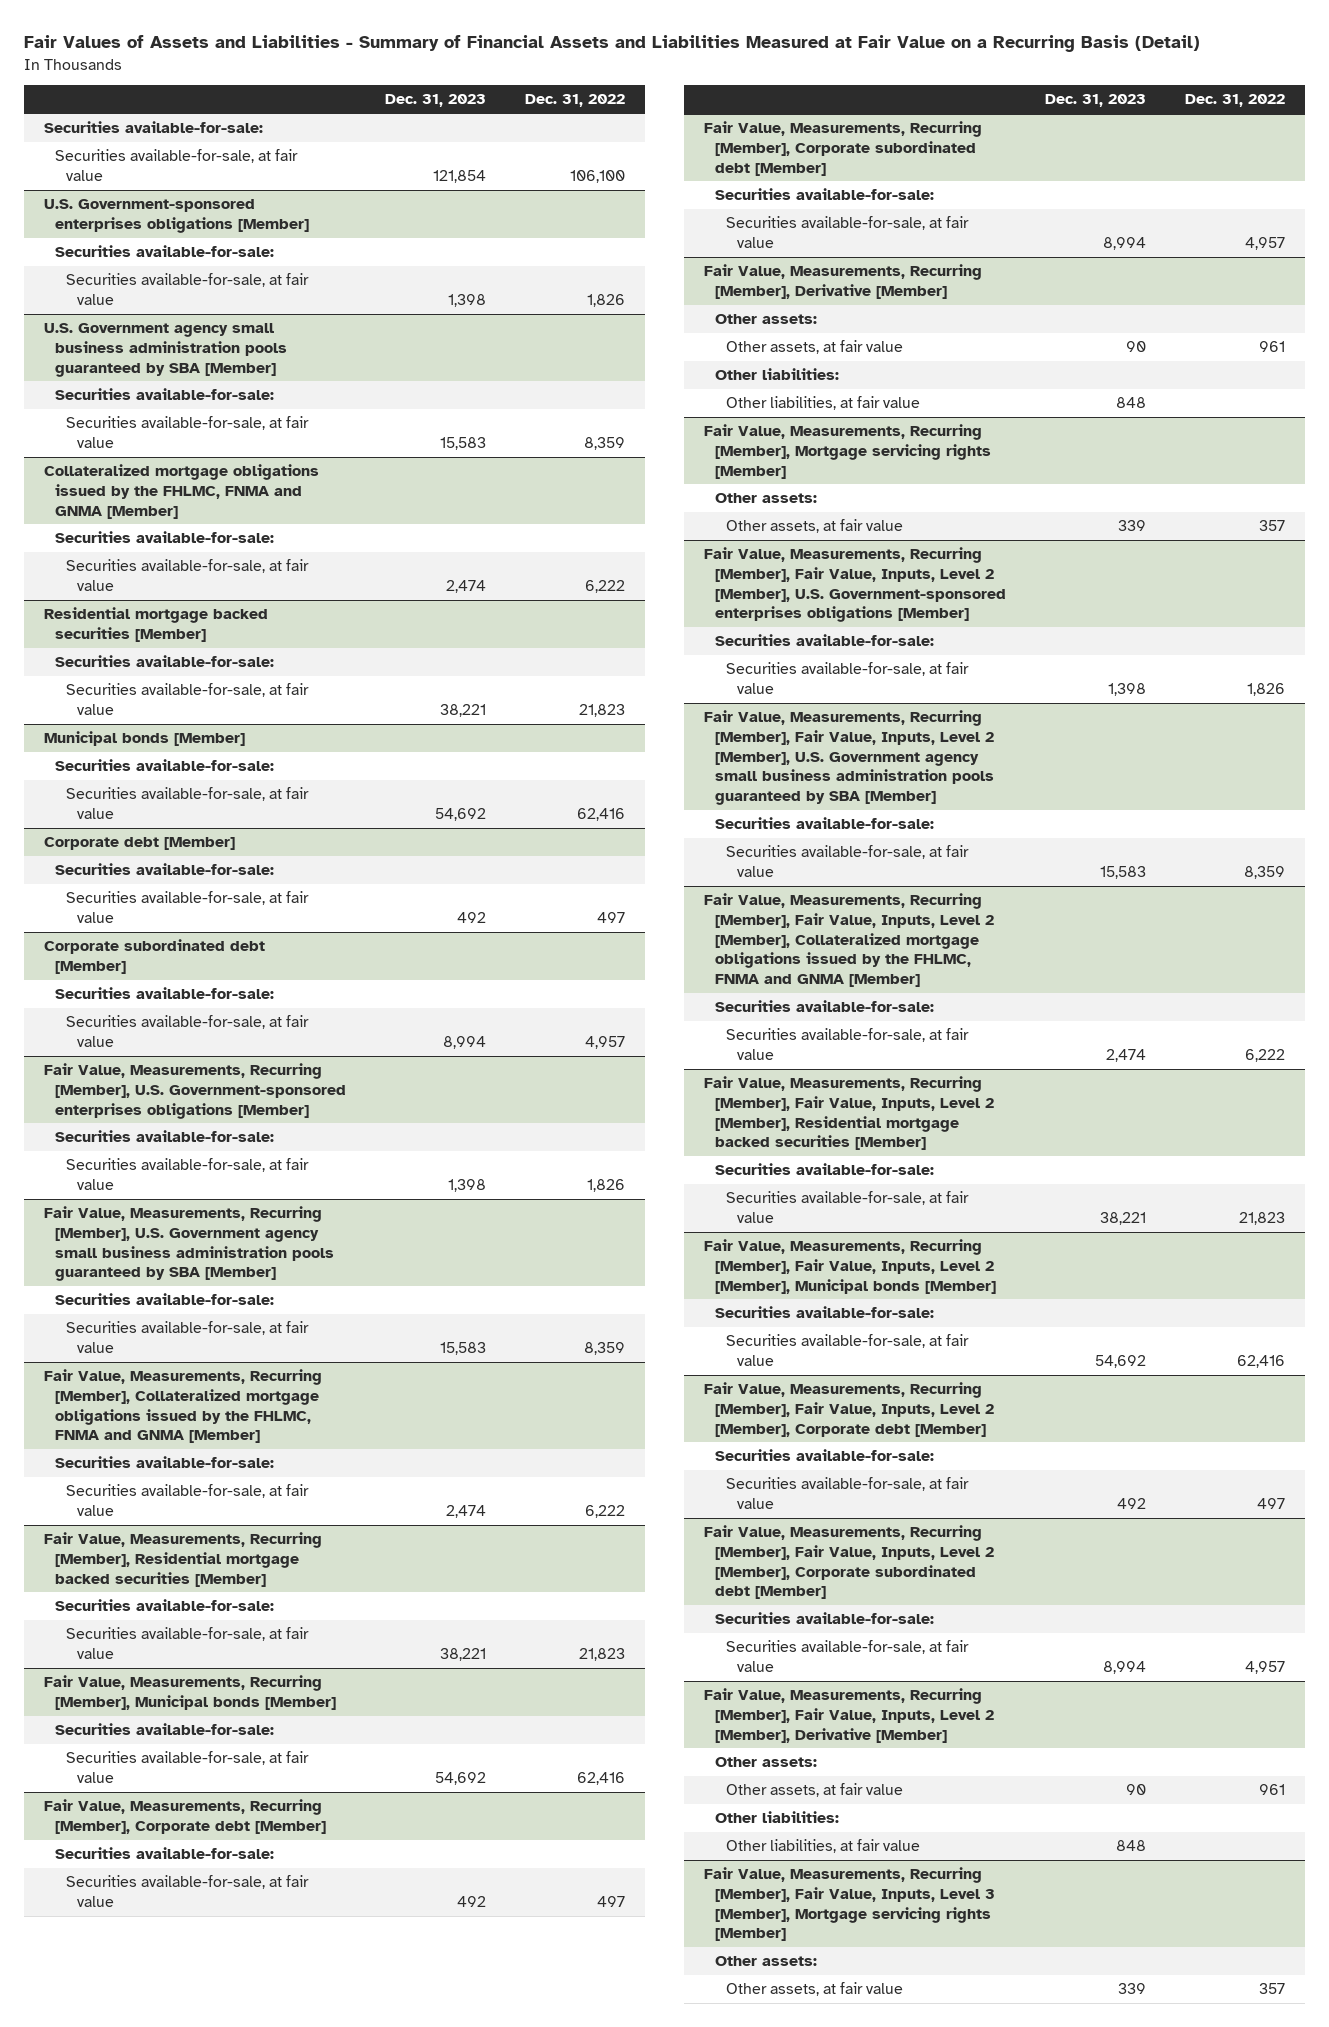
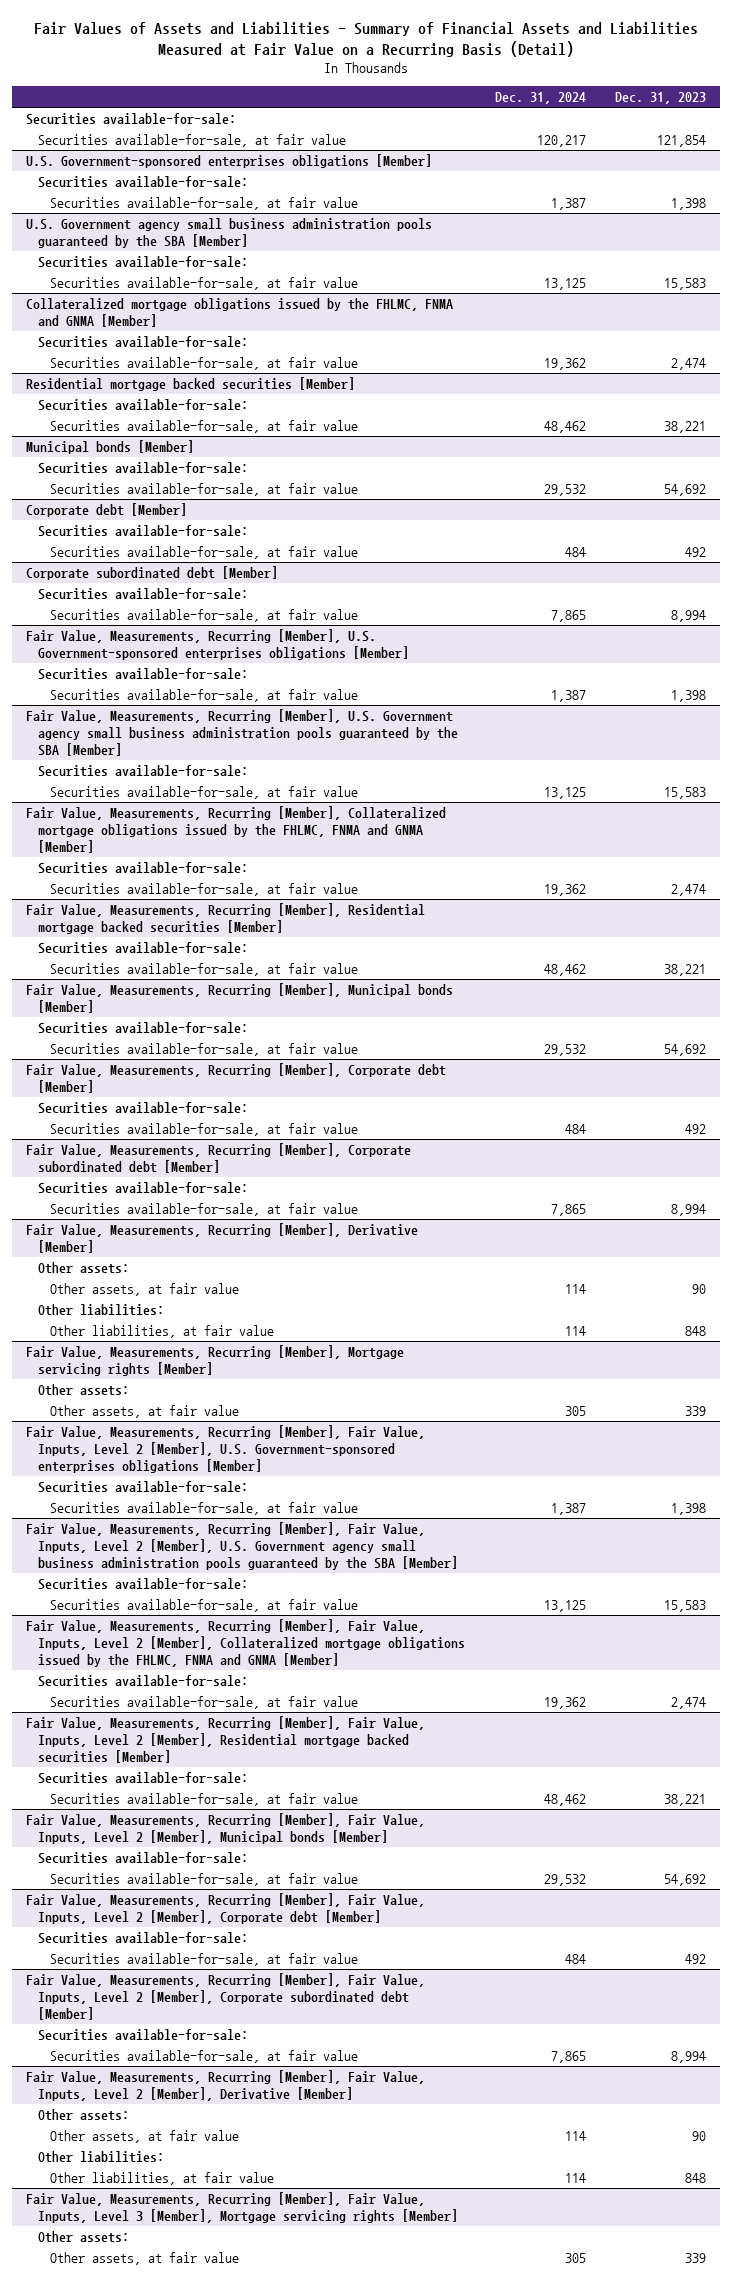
- | Dec. 31, 2023 | Dec. 31, 2022
+ | Dec. 31, 2024 | Dec. 31, 2023
- U.S. Government agency small business administration pools guaranteed by SBA [Member]
+ U.S. Government agency small business administration pools guaranteed by the SBA [Member]
- Fair Value, Measurements, Recurring [Member], U.S. Government agency small business administration pools guaranteed by SBA [Member]
+ Fair Value, Measurements, Recurring [Member], U.S. Government agency small business administration pools guaranteed by the SBA [Member]
- Fair Value, Measurements, Recurring [Member], Fair Value, Inputs, Level 2 [Member], U.S. Government agency small business administration pools guaranteed by SBA [Member]
+ Fair Value, Measurements, Recurring [Member], Fair Value, Inputs, Level 2 [Member], U.S. Government agency small business administration pools guaranteed by the SBA [Member]

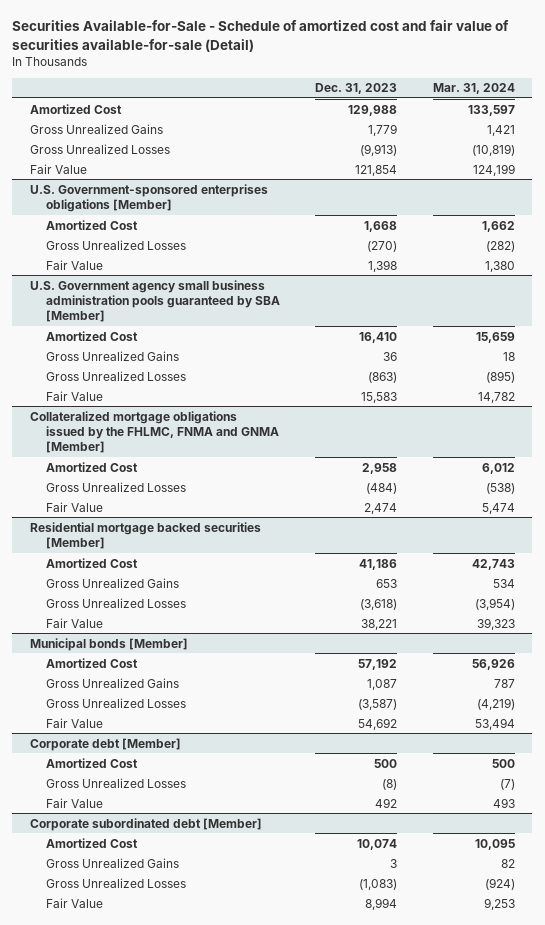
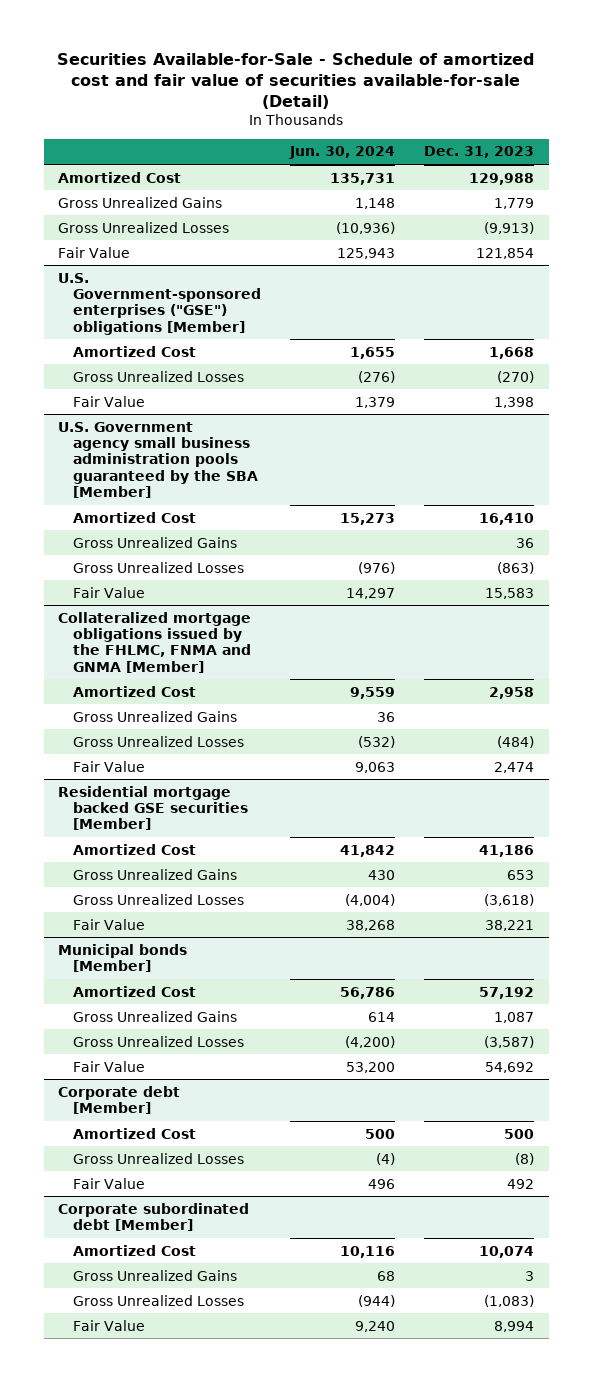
- | Dec. 31, 2023 | Mar. 31, 2024
+ | Jun. 30, 2024 | Dec. 31, 2023
- U.S. Government-sponsored enterprises obligations [Member]
+ U.S. Government-sponsored enterprises ("GSE") obligations [Member]
- U.S. Government agency small business administration pools guaranteed by SBA [Member]
+ U.S. Government agency small business administration pools guaranteed by the SBA [Member]
@ Collateralized mortgage obligations issued by the FHLMC, FNMA and GNMA [Member]
+ Gross Unrealized Gains | 36 |
- Residential mortgage backed securities [Member]
+ Residential mortgage backed GSE securities [Member]

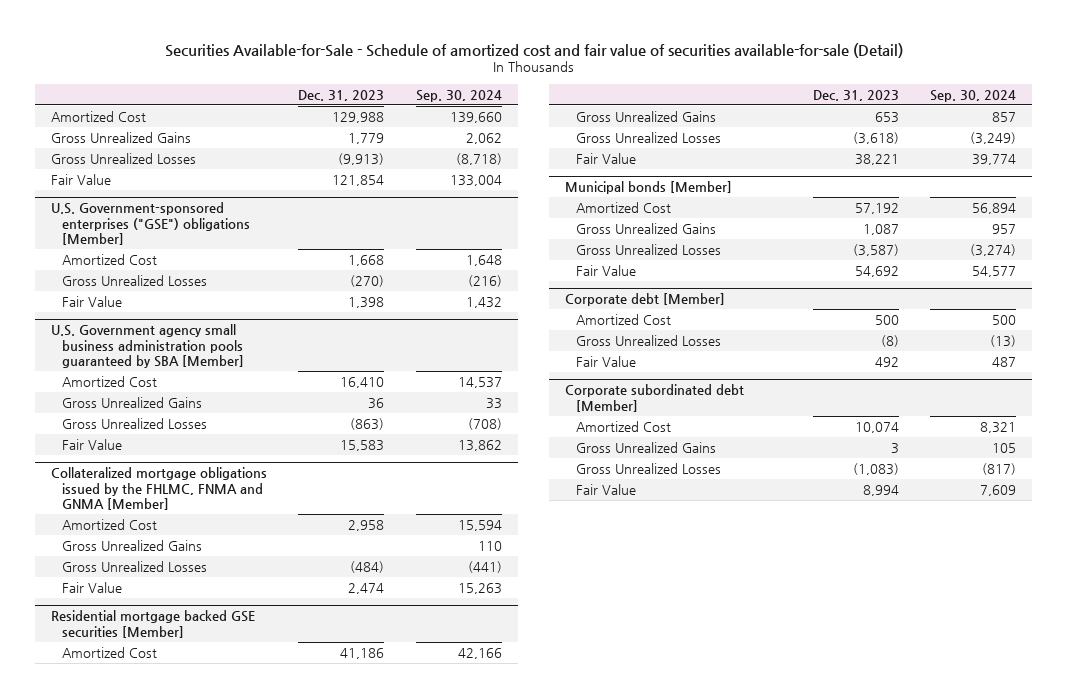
- | Jun. 30, 2024 | Dec. 31, 2023
+ | Dec. 31, 2023 | Sep. 30, 2024
- U.S. Government agency small business administration pools guaranteed by the SBA [Member]
+ U.S. Government agency small business administration pools guaranteed by SBA [Member]

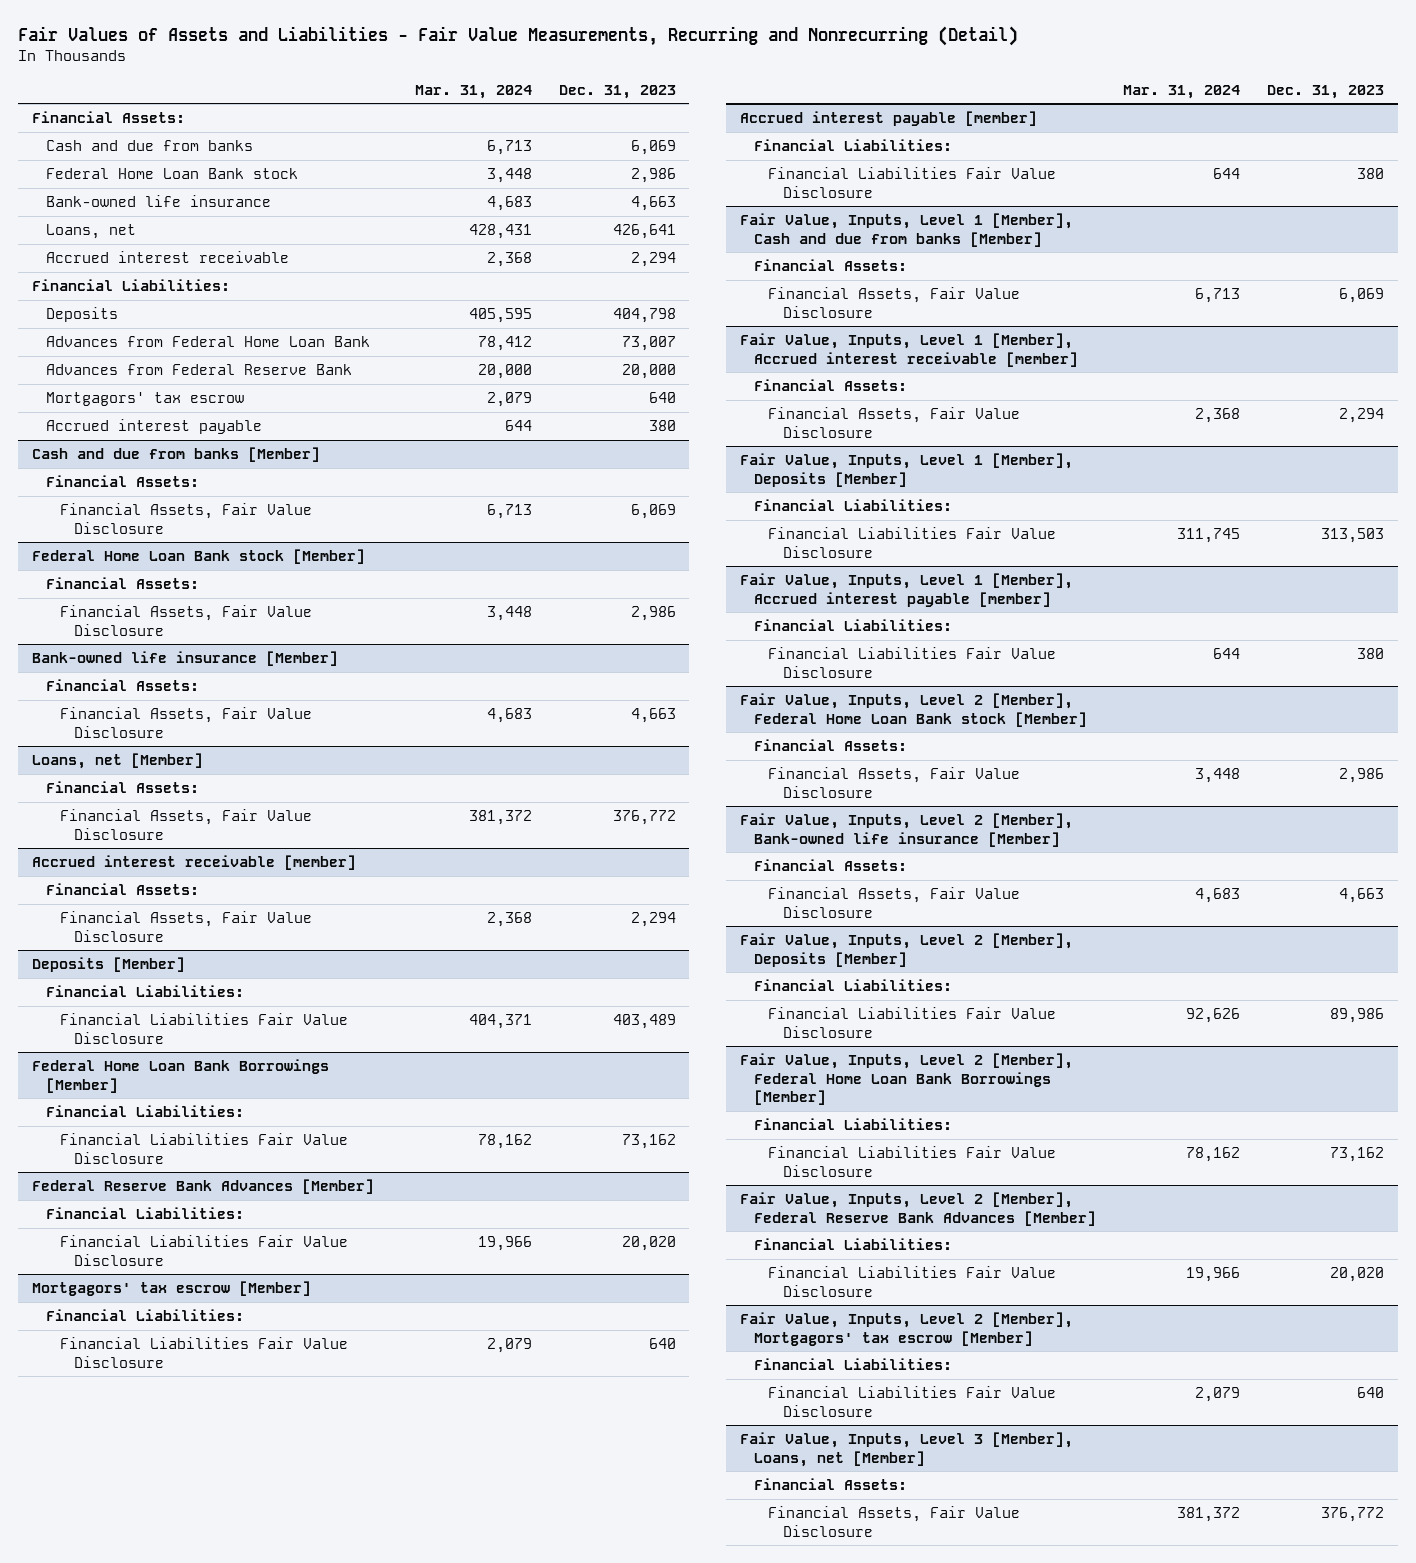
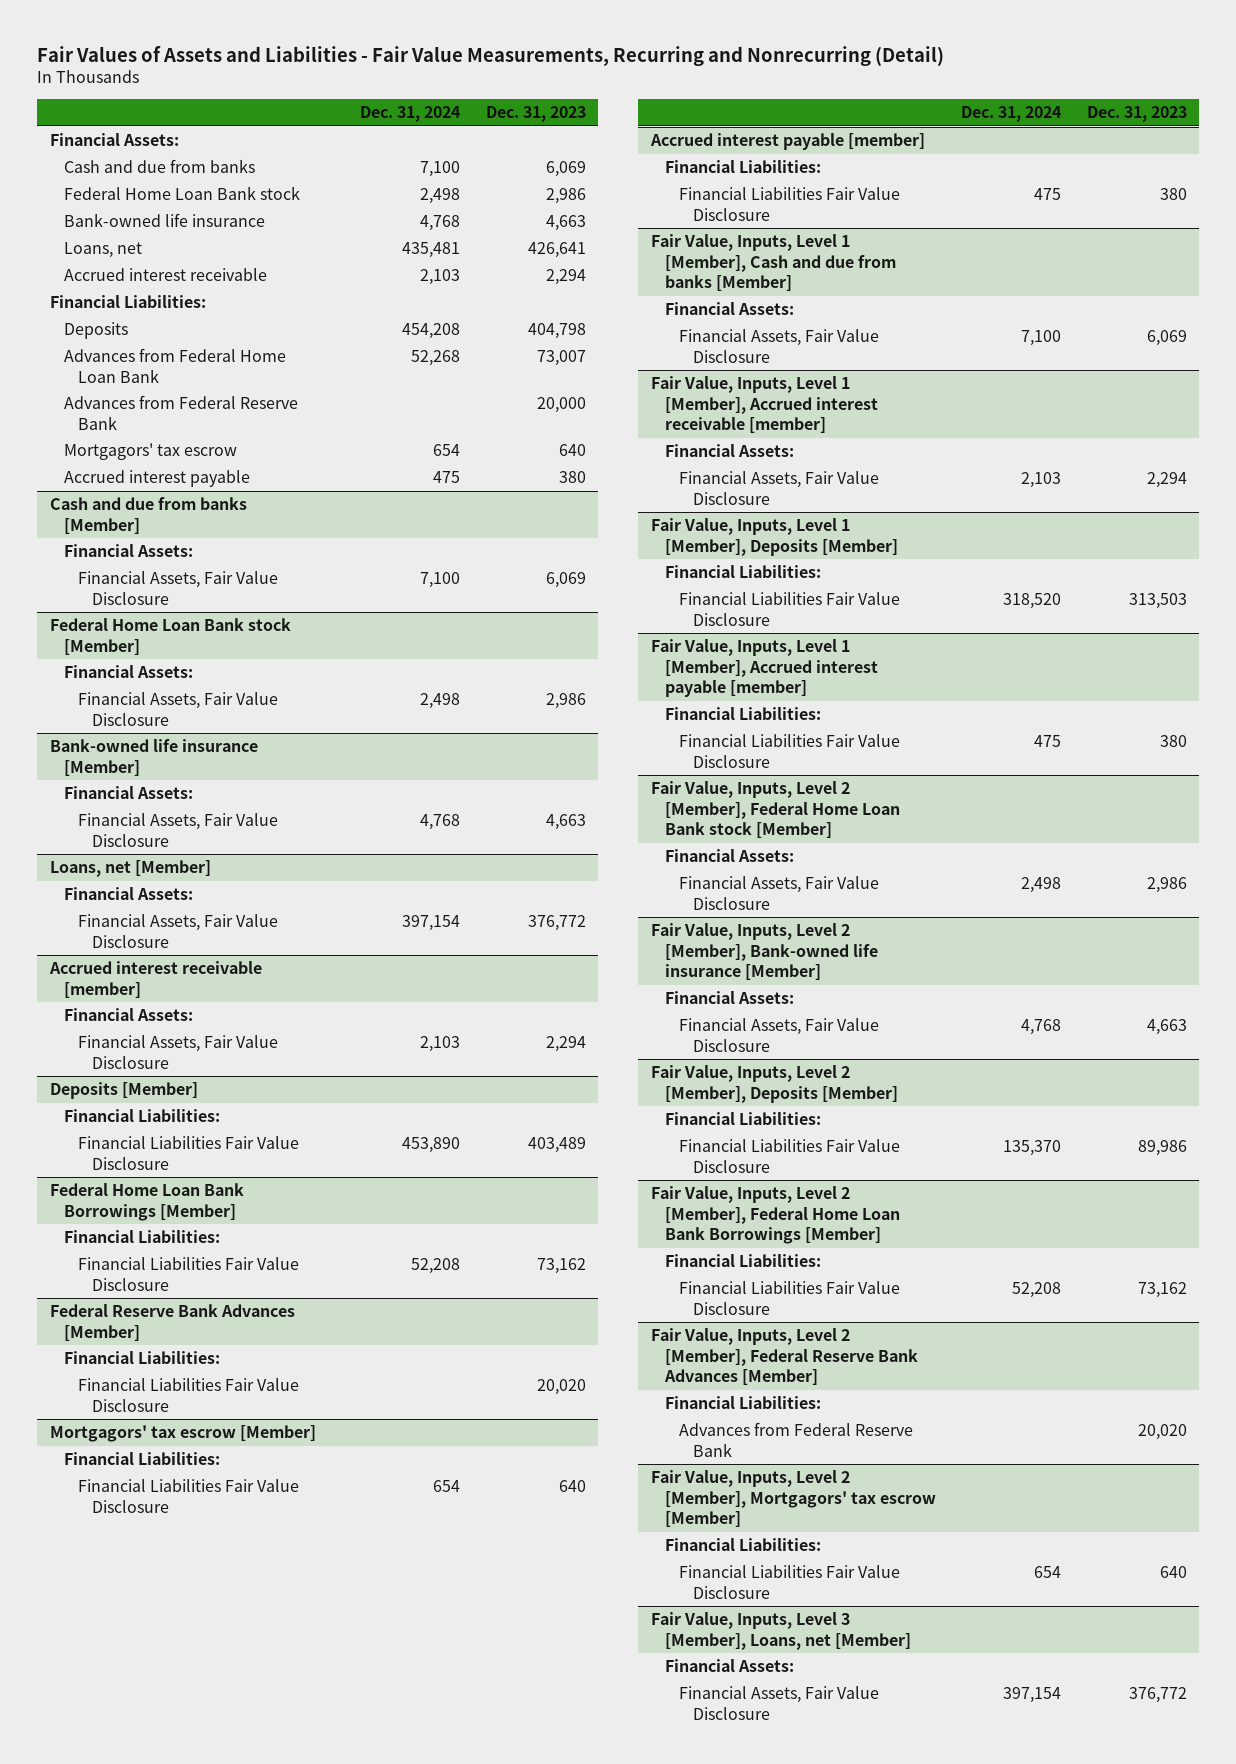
- | Mar. 31, 2024 | Dec. 31, 2023
+ | Dec. 31, 2024 | Dec. 31, 2023
@ Fair Value, Inputs, Level 2 [Member], Federal Reserve Bank Advances [Member]
- Financial Liabilities Fair Value Disclosure | 19,966 | 20,020
+ Advances from Federal Reserve Bank | | 20,020

